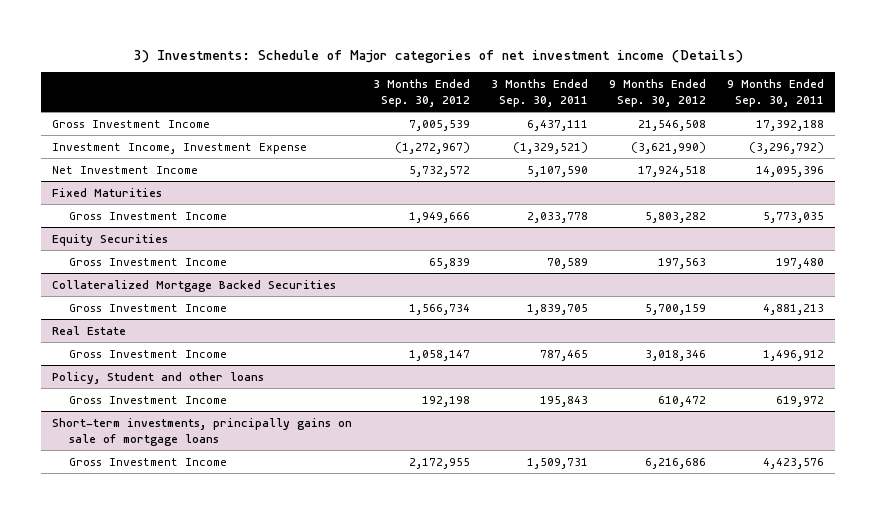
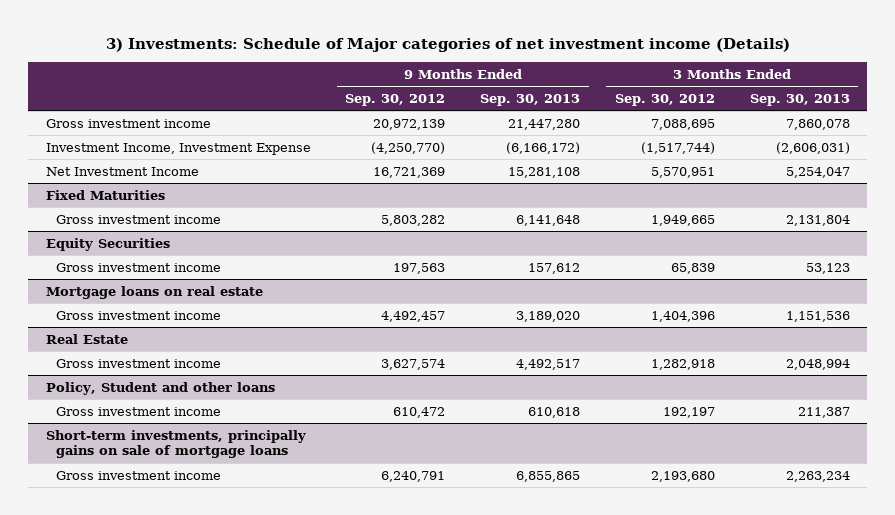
- | 3 Months Ended Sep. 30, 2012 | 3 Months Ended Sep. 30, 2011 | 9 Months Ended Sep. 30, 2012 | 9 Months Ended Sep. 30, 2011
+ | 9 Months Ended Sep. 30, 2012 | 9 Months Ended Sep. 30, 2013 | 3 Months Ended Sep. 30, 2012 | 3 Months Ended Sep. 30, 2013
- Gross Investment Income | 7,005,539 | 6,437,111 | 21,546,508 | 17,392,188
- Investment Income, Investment Expense | (1,272,967) | (1,329,521) | (3,621,990) | (3,296,792)
- Net Investment Income | 5,732,572 | 5,107,590 | 17,924,518 | 14,095,396
+ Gross investment income | 20,972,139 | 21,447,280 | 7,088,695 | 7,860,078
+ Investment Income, Investment Expense | (4,250,770) | (6,166,172) | (1,517,744) | (2,606,031)
+ Net Investment Income | 16,721,369 | 15,281,108 | 5,570,951 | 5,254,047
@ Fixed Maturities
- Gross Investment Income | 1,949,666 | 2,033,778 | 5,803,282 | 5,773,035
+ Gross investment income | 5,803,282 | 6,141,648 | 1,949,665 | 2,131,804
@ Equity Securities
- Gross Investment Income | 65,839 | 70,589 | 197,563 | 197,480
- Collateralized Mortgage Backed Securities
- Gross Investment Income | 1,566,734 | 1,839,705 | 5,700,159 | 4,881,213
@ Equity Securities
+ Gross investment income | 197,563 | 157,612 | 65,839 | 53,123
+ Mortgage loans on real estate
+ Gross investment income | 4,492,457 | 3,189,020 | 1,404,396 | 1,151,536
@ Real Estate
- Gross Investment Income | 1,058,147 | 787,465 | 3,018,346 | 1,496,912
+ Gross investment income | 3,627,574 | 4,492,517 | 1,282,918 | 2,048,994
@ Policy, Student and other loans
- Gross Investment Income | 192,198 | 195,843 | 610,472 | 619,972
+ Gross investment income | 610,472 | 610,618 | 192,197 | 211,387
@ Short-term investments, principally gains on sale of mortgage loans
- Gross Investment Income | 2,172,955 | 1,509,731 | 6,216,686 | 4,423,576
+ Gross investment income | 6,240,791 | 6,855,865 | 2,193,680 | 2,263,234

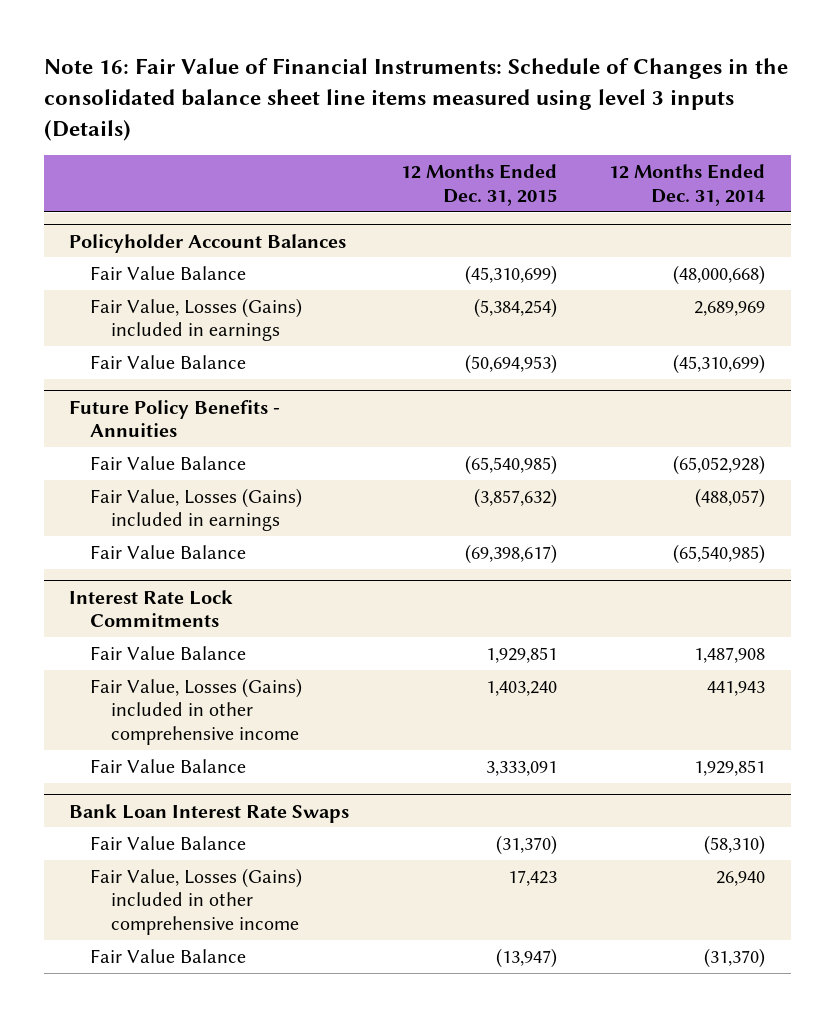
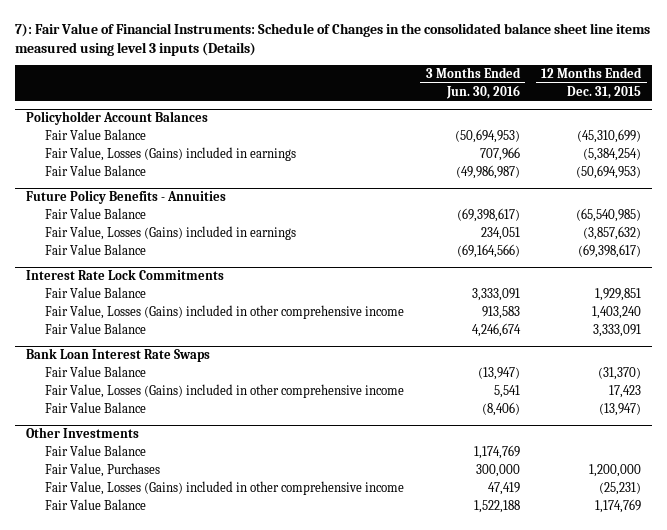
- Note 16: Fair Value of Financial Instruments: Schedule of Changes in the consolidated balance sheet line items measured using level 3 inputs (Details)
+ 7): Fair Value of Financial Instruments: Schedule of Changes in the consolidated balance sheet line items measured using level 3 inputs (Details)
- | 12 Months Ended Dec. 31, 2015 | 12 Months Ended Dec. 31, 2014
+ | 3 Months Ended Jun. 30, 2016 | 12 Months Ended Dec. 31, 2015
+ Other Investments
+ Fair Value Balance | 1,174,769 |
+ Fair Value, Purchases | 300,000 | 1,200,000
+ Fair Value, Losses (Gains) included in other comprehensive income | 47,419 | (25,231)
+ Fair Value Balance | 1,522,188 | 1,174,769

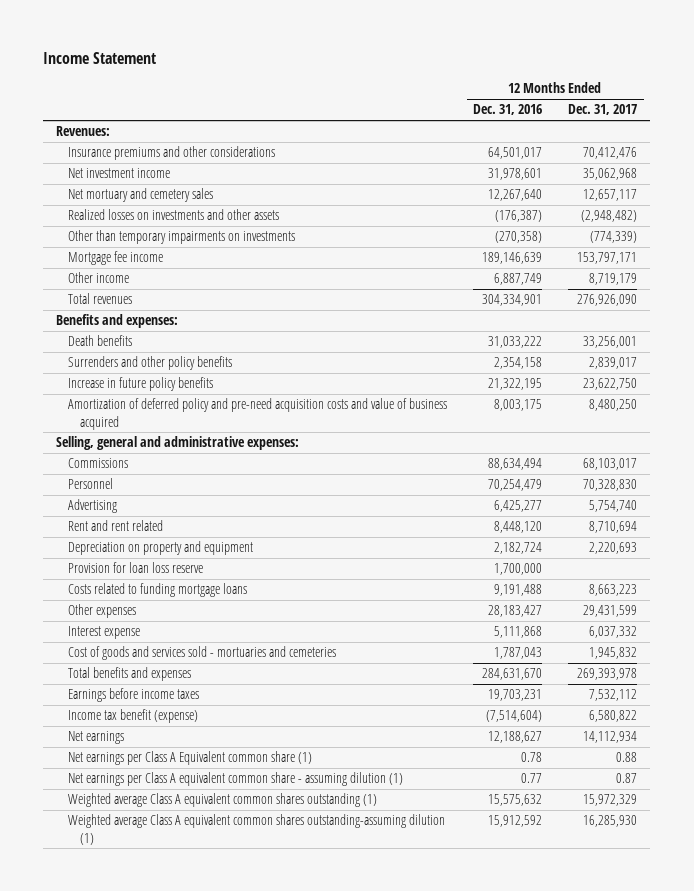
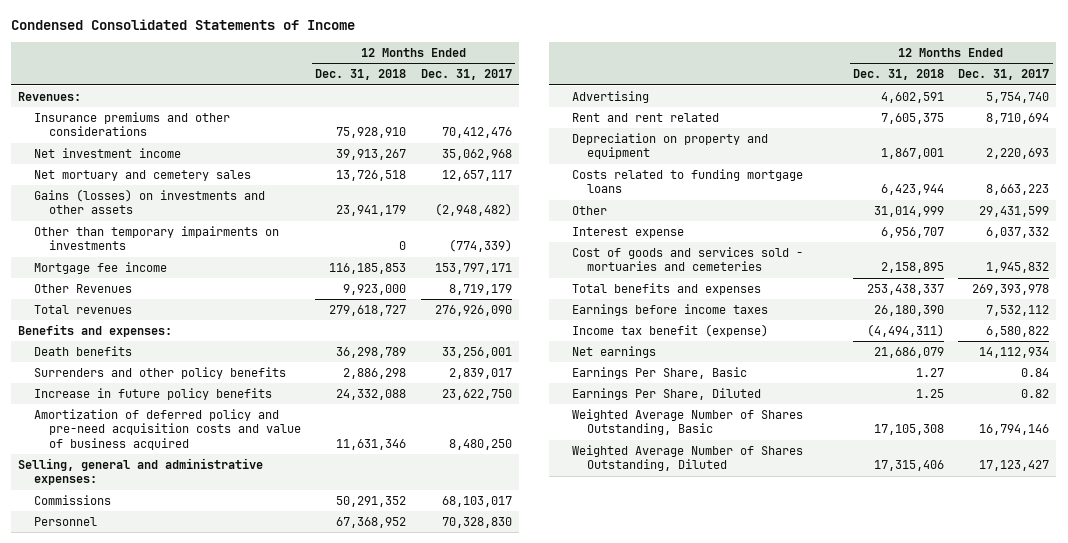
- Income Statement
+ Condensed Consolidated Statements of Income
- | 12 Months Ended Dec. 31, 2016 | 12 Months Ended Dec. 31, 2017
+ | 12 Months Ended Dec. 31, 2018 | 12 Months Ended Dec. 31, 2017
- Realized losses on investments and other assets | (176,387) | (2,948,482)
+ Gains (losses) on investments and other assets | 23,941,179 | (2,948,482)
- Other income | 6,887,749 | 8,719,179
+ Other Revenues | 9,923,000 | 8,719,179
- Provision for loan loss reserve | 1,700,000 |
- Other expenses | 28,183,427 | 29,431,599
+ Other | 31,014,999 | 29,431,599
- Net earnings per Class A Equivalent common share (1) | 0.78 | 0.88
- Net earnings per Class A equivalent common share - assuming dilution (1) | 0.77 | 0.87
- Weighted average Class A equivalent common shares outstanding (1) | 15,575,632 | 15,972,329
- Weighted average Class A equivalent common shares outstanding-assuming dilution (1) | 15,912,592 | 16,285,930
+ Earnings Per Share, Basic | 1.27 | 0.84
+ Earnings Per Share, Diluted | 1.25 | 0.82
+ Weighted Average Number of Shares Outstanding, Basic | 17,105,308 | 16,794,146
+ Weighted Average Number of Shares Outstanding, Diluted | 17,315,406 | 17,123,427

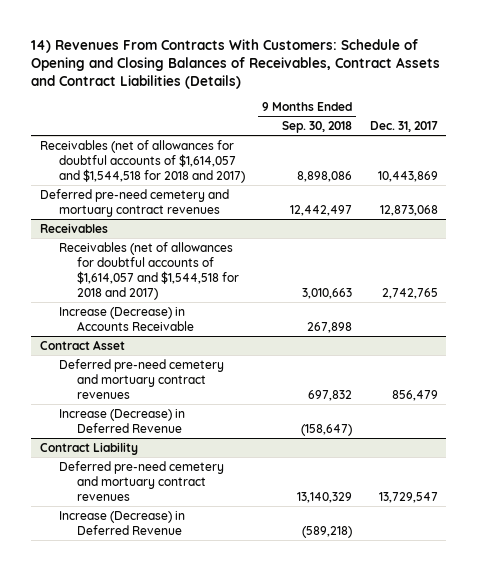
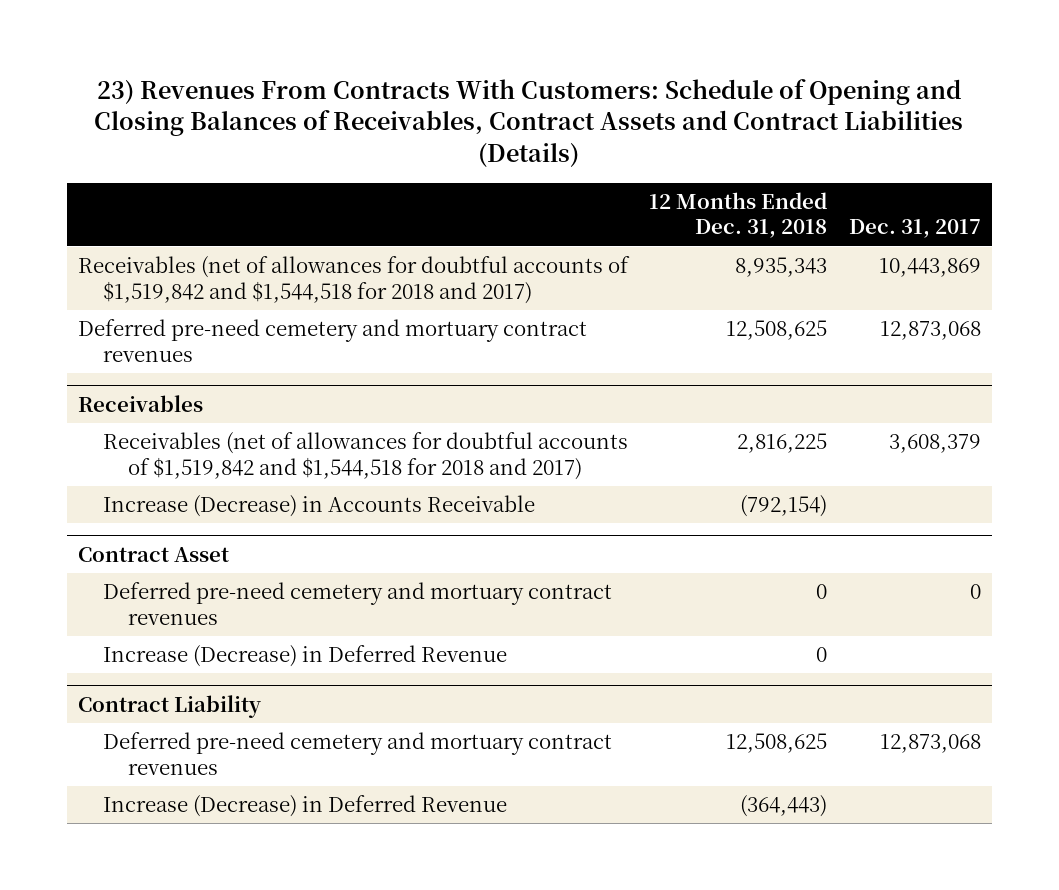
- 14) Revenues From Contracts With Customers: Schedule of Opening and Closing Balances of Receivables, Contract Assets and Contract Liabilities (Details)
+ 23) Revenues From Contracts With Customers: Schedule of Opening and Closing Balances of Receivables, Contract Assets and Contract Liabilities (Details)
- | 9 Months Ended Sep. 30, 2018 | Dec. 31, 2017
+ | 12 Months Ended Dec. 31, 2018 | Dec. 31, 2017
- Receivables (net of allowances for doubtful accounts of $1,614,057 and $1,544,518 for 2018 and 2017) | 8,898,086 | 10,443,869
+ Receivables (net of allowances for doubtful accounts of $1,519,842 and $1,544,518 for 2018 and 2017) | 8,935,343 | 10,443,869
@ Receivables
- Receivables (net of allowances for doubtful accounts of $1,614,057 and $1,544,518 for 2018 and 2017) | 3,010,663 | 2,742,765
+ Receivables (net of allowances for doubtful accounts of $1,519,842 and $1,544,518 for 2018 and 2017) | 2,816,225 | 3,608,379
@ Contract Asset
- Deferred pre-need cemetery and mortuary contract revenues | 697,832 | 856,479
+ Deferred pre-need cemetery and mortuary contract revenues | 0 | 0
@ Contract Liability
- Deferred pre-need cemetery and mortuary contract revenues | 13,140,329 | 13,729,547
+ Deferred pre-need cemetery and mortuary contract revenues | 12,508,625 | 12,873,068

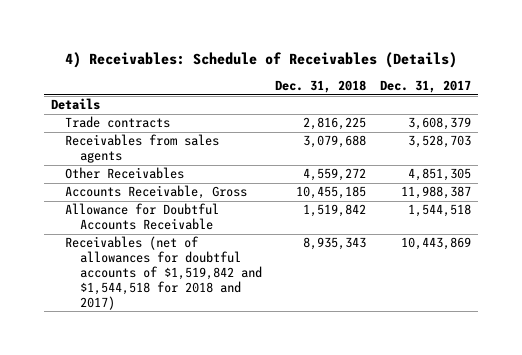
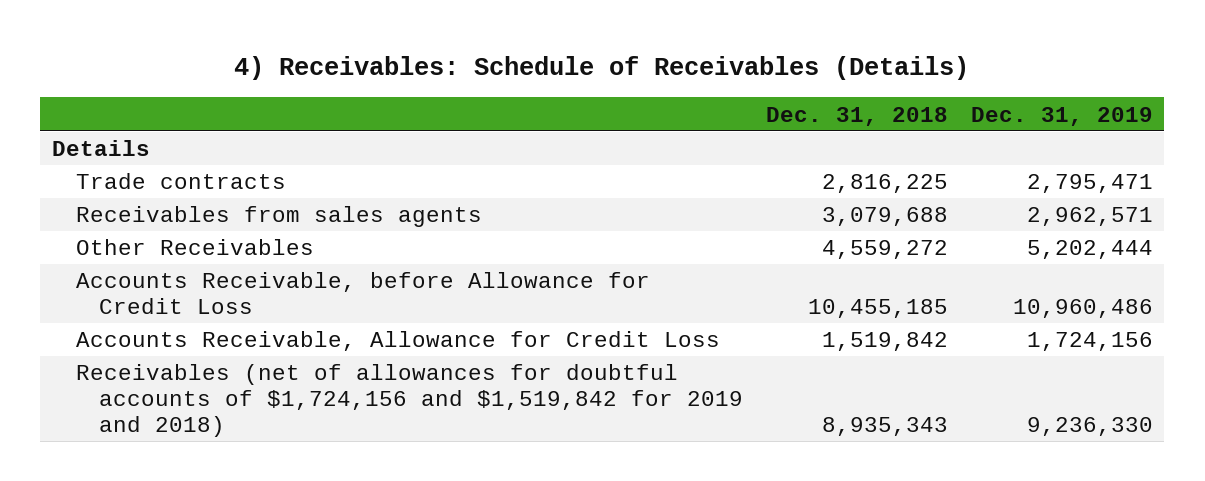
- | Dec. 31, 2018 | Dec. 31, 2017
+ | Dec. 31, 2018 | Dec. 31, 2019
- Accounts Receivable, Gross | 10,455,185 | 11,988,387
- Allowance for Doubtful Accounts Receivable | 1,519,842 | 1,544,518
- Receivables (net of allowances for doubtful accounts of $1,519,842 and $1,544,518 for 2018 and 2017) | 8,935,343 | 10,443,869
+ Accounts Receivable, before Allowance for Credit Loss | 10,455,185 | 10,960,486
+ Accounts Receivable, Allowance for Credit Loss | 1,519,842 | 1,724,156
+ Receivables (net of allowances for doubtful accounts of $1,724,156 and $1,519,842 for 2019 and 2018) | 8,935,343 | 9,236,330

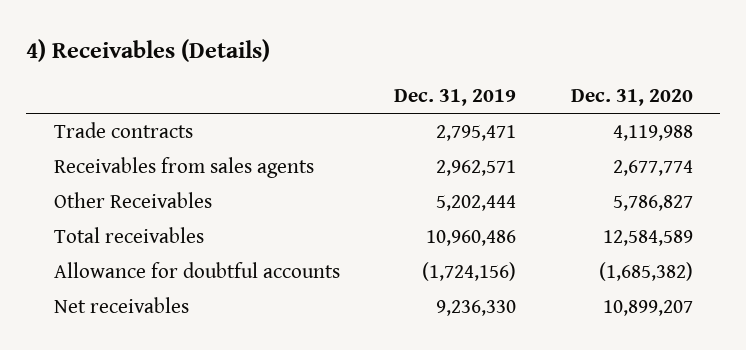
- 4) Receivables: Schedule of Receivables (Details)
+ 4) Receivables (Details)
- | Dec. 31, 2018 | Dec. 31, 2019
+ | Dec. 31, 2019 | Dec. 31, 2020
- Details
- Accounts Receivable, before Allowance for Credit Loss | 10,455,185 | 10,960,486
- Accounts Receivable, Allowance for Credit Loss | 1,519,842 | 1,724,156
- Receivables (net of allowances for doubtful accounts of $1,724,156 and $1,519,842 for 2019 and 2018) | 8,935,343 | 9,236,330
+ Total receivables | 10,960,486 | 12,584,589
+ Allowance for doubtful accounts | (1,724,156) | (1,685,382)
+ Net receivables | 9,236,330 | 10,899,207

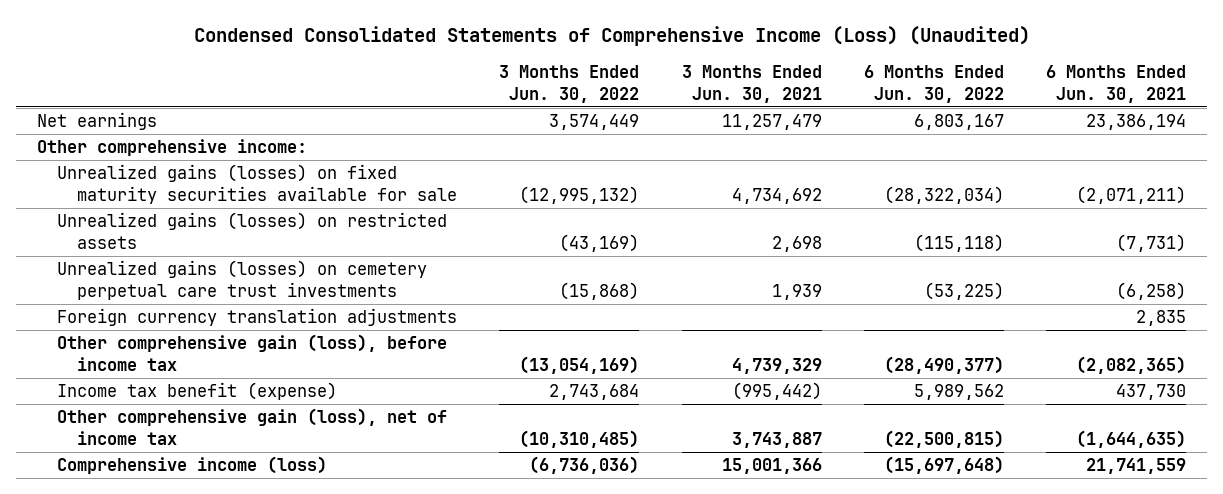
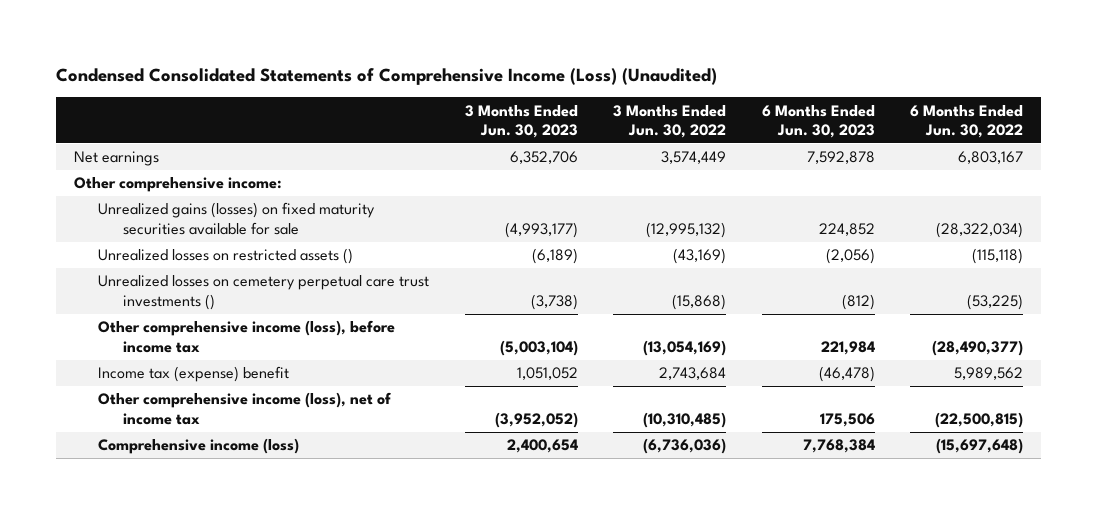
- | 3 Months Ended Jun. 30, 2022 | 3 Months Ended Jun. 30, 2021 | 6 Months Ended Jun. 30, 2022 | 6 Months Ended Jun. 30, 2021
+ | 3 Months Ended Jun. 30, 2023 | 3 Months Ended Jun. 30, 2022 | 6 Months Ended Jun. 30, 2023 | 6 Months Ended Jun. 30, 2022
- Unrealized gains (losses) on restricted assets | (43,169) | 2,698 | (115,118) | (7,731)
- Unrealized gains (losses) on cemetery perpetual care trust investments | (15,868) | 1,939 | (53,225) | (6,258)
- Foreign currency translation adjustments | | | | 2,835
- Other comprehensive gain (loss), before income tax | (13,054,169) | 4,739,329 | (28,490,377) | (2,082,365)
- Income tax benefit (expense) | 2,743,684 | (995,442) | 5,989,562 | 437,730
- Other comprehensive gain (loss), net of income tax | (10,310,485) | 3,743,887 | (22,500,815) | (1,644,635)
+ Unrealized losses on restricted assets () | (6,189) | (43,169) | (2,056) | (115,118)
+ Unrealized losses on cemetery perpetual care trust investments () | (3,738) | (15,868) | (812) | (53,225)
+ Other comprehensive income (loss), before income tax | (5,003,104) | (13,054,169) | 221,984 | (28,490,377)
+ Income tax (expense) benefit | 1,051,052 | 2,743,684 | (46,478) | 5,989,562
+ Other comprehensive income (loss), net of income tax | (3,952,052) | (10,310,485) | 175,506 | (22,500,815)

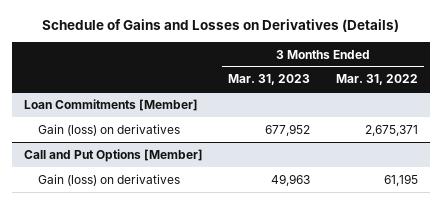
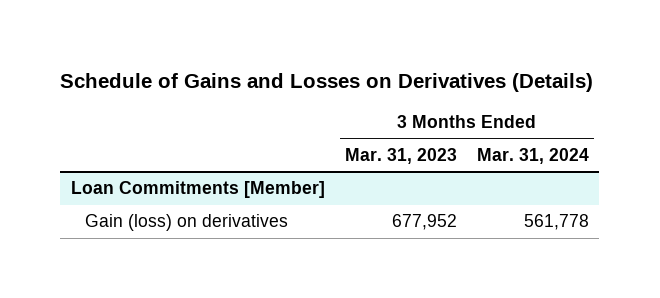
- | 3 Months Ended Mar. 31, 2023 | 3 Months Ended Mar. 31, 2022
+ | 3 Months Ended Mar. 31, 2023 | 3 Months Ended Mar. 31, 2024
- Call and Put Options [Member]
- Gain (loss) on derivatives | 49,963 | 61,195

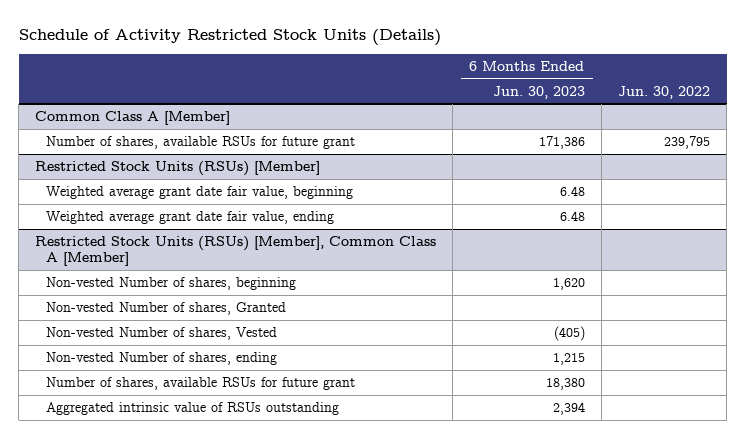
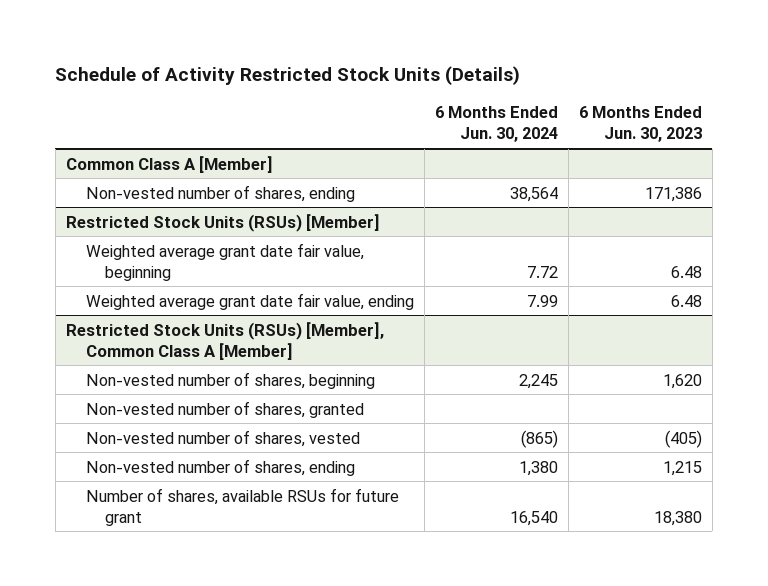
- | 6 Months Ended Jun. 30, 2023 | Jun. 30, 2022
+ | 6 Months Ended Jun. 30, 2024 | 6 Months Ended Jun. 30, 2023
@ Common Class A [Member]
- Number of shares, available RSUs for future grant | 171,386 | 239,795
+ Non-vested number of shares, ending | 38,564 | 171,386
@ Restricted Stock Units (RSUs) [Member], Common Class A [Member]
- Non-vested Number of shares, beginning | 1,620 |
- Non-vested Number of shares, Granted
- Non-vested Number of shares, Vested | (405) |
- Non-vested Number of shares, ending | 1,215 |
+ Non-vested number of shares, beginning | 2,245 | 1,620
+ Non-vested number of shares, granted
+ Non-vested number of shares, vested | (865) | (405)
+ Non-vested number of shares, ending | 1,380 | 1,215
- Aggregated intrinsic value of RSUs outstanding | 2,394 |

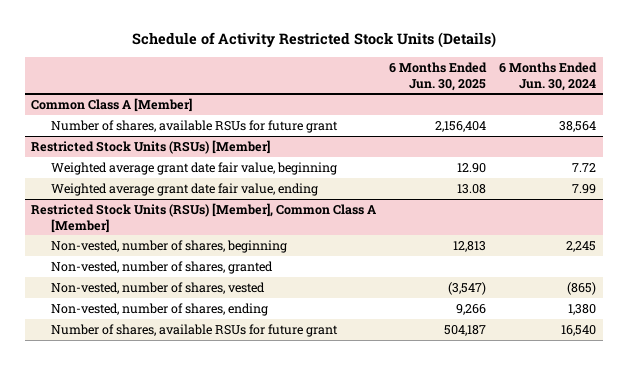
- | 6 Months Ended Jun. 30, 2024 | 6 Months Ended Jun. 30, 2023
+ | 6 Months Ended Jun. 30, 2025 | 6 Months Ended Jun. 30, 2024
@ Common Class A [Member]
- Non-vested number of shares, ending | 38,564 | 171,386
+ Number of shares, available RSUs for future grant | 2,156,404 | 38,564
@ Restricted Stock Units (RSUs) [Member], Common Class A [Member]
- Non-vested number of shares, beginning | 2,245 | 1,620
- Non-vested number of shares, granted
- Non-vested number of shares, vested | (865) | (405)
- Non-vested number of shares, ending | 1,380 | 1,215
+ Non-vested, number of shares, beginning | 12,813 | 2,245
+ Non-vested, number of shares, granted
+ Non-vested, number of shares, vested | (3,547) | (865)
+ Non-vested, number of shares, ending | 9,266 | 1,380

